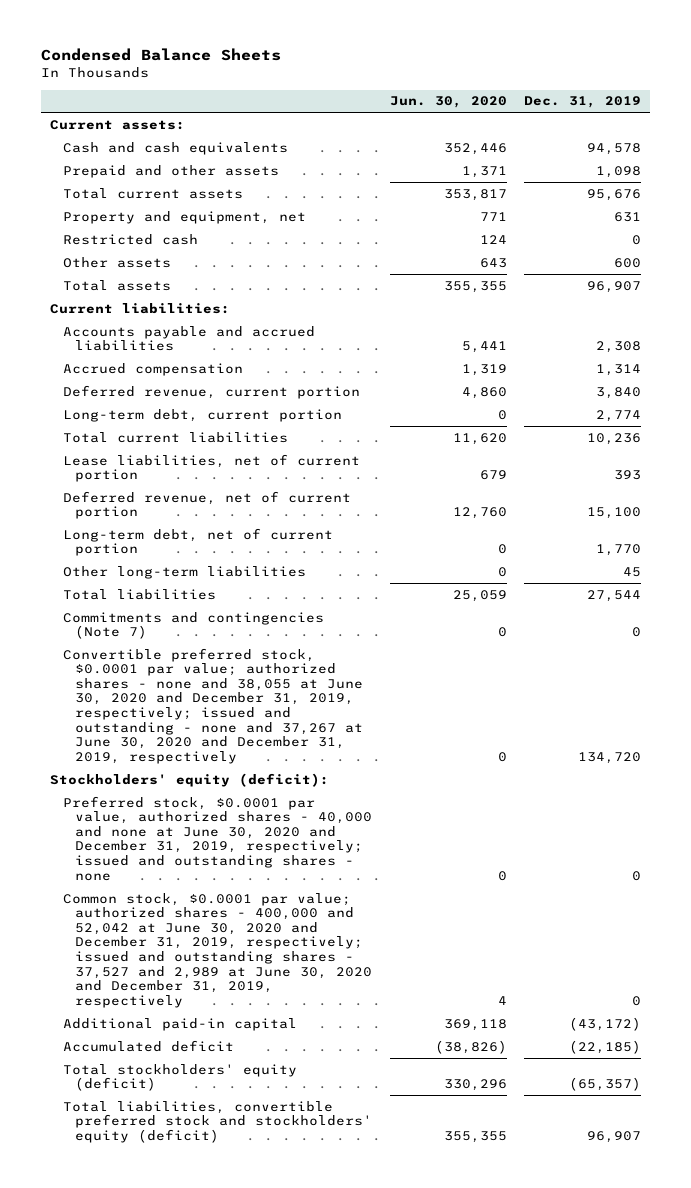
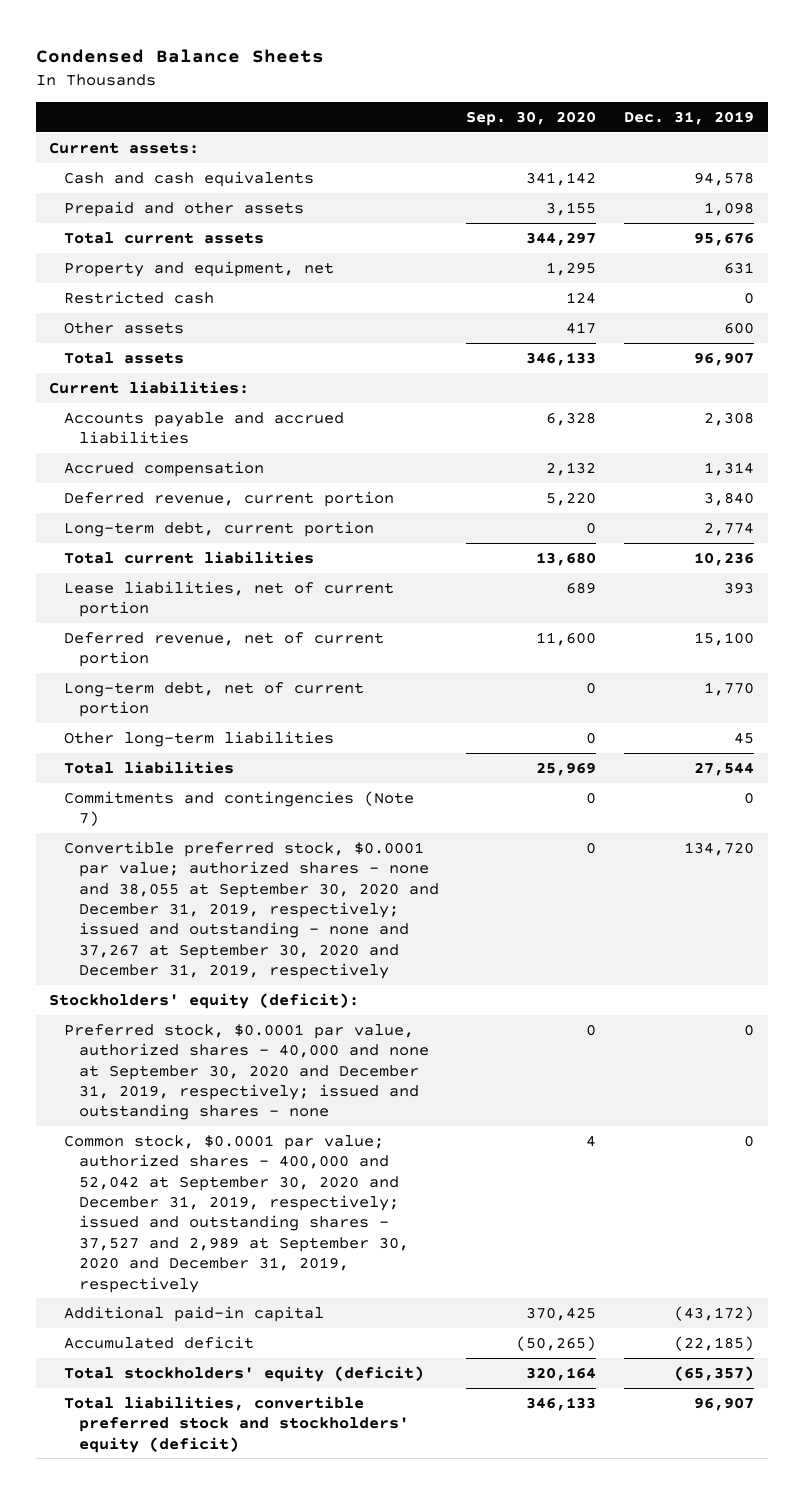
- | Jun. 30, 2020 | Dec. 31, 2019
+ | Sep. 30, 2020 | Dec. 31, 2019
- Convertible preferred stock, $0.0001 par value; authorized shares - none and 38,055 at June 30, 2020 and December 31, 2019, respectively; issued and outstanding - none and 37,267 at June 30, 2020 and December 31, 2019, respectively | 0 | 134,720
+ Convertible preferred stock, $0.0001 par value; authorized shares - none and 38,055 at September 30, 2020 and December 31, 2019, respectively; issued and outstanding - none and 37,267 at September 30, 2020 and December 31, 2019, respectively | 0 | 134,720
- Preferred stock, $0.0001 par value, authorized shares - 40,000 and none at June 30, 2020 and December 31, 2019, respectively; issued and outstanding shares - none | 0 | 0
- Common stock, $0.0001 par value; authorized shares - 400,000 and 52,042 at June 30, 2020 and December 31, 2019, respectively; issued and outstanding shares - 37,527 and 2,989 at June 30, 2020 and December 31, 2019, respectively | 4 | 0
+ Preferred stock, $0.0001 par value, authorized shares - 40,000 and none at September 30, 2020 and December 31, 2019, respectively; issued and outstanding shares - none | 0 | 0
+ Common stock, $0.0001 par value; authorized shares - 400,000 and 52,042 at September 30, 2020 and December 31, 2019, respectively; issued and outstanding shares - 37,527 and 2,989 at September 30, 2020 and December 31, 2019, respectively | 4 | 0

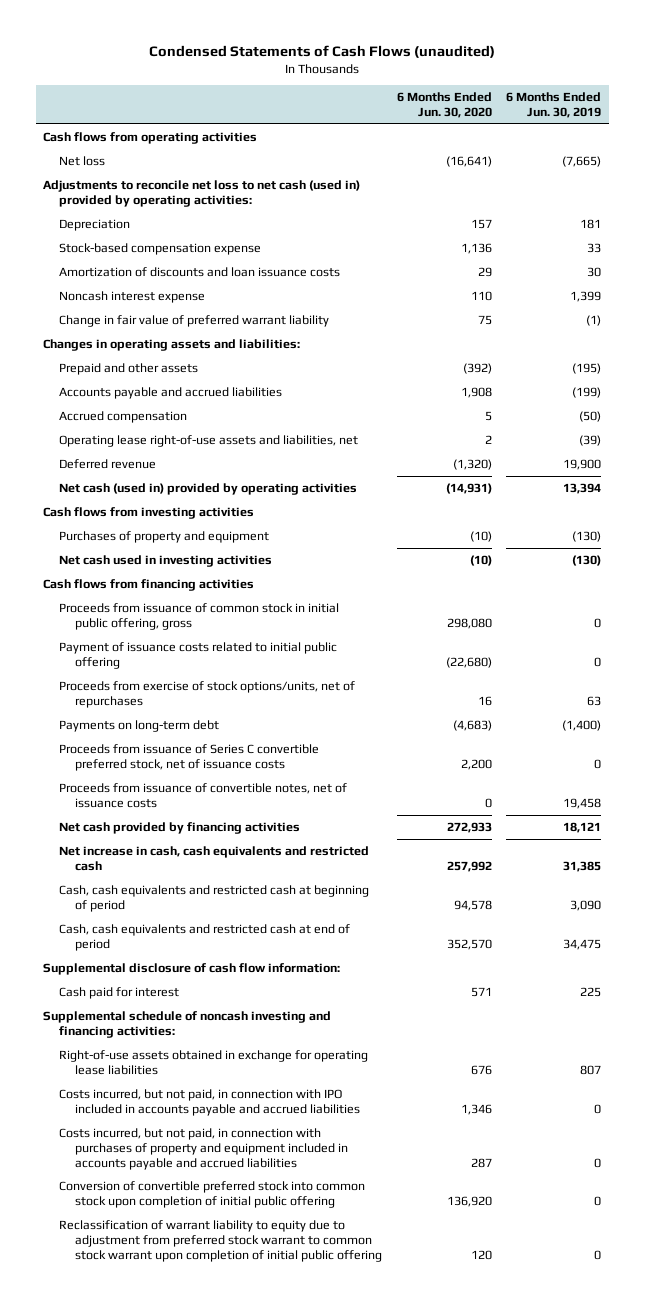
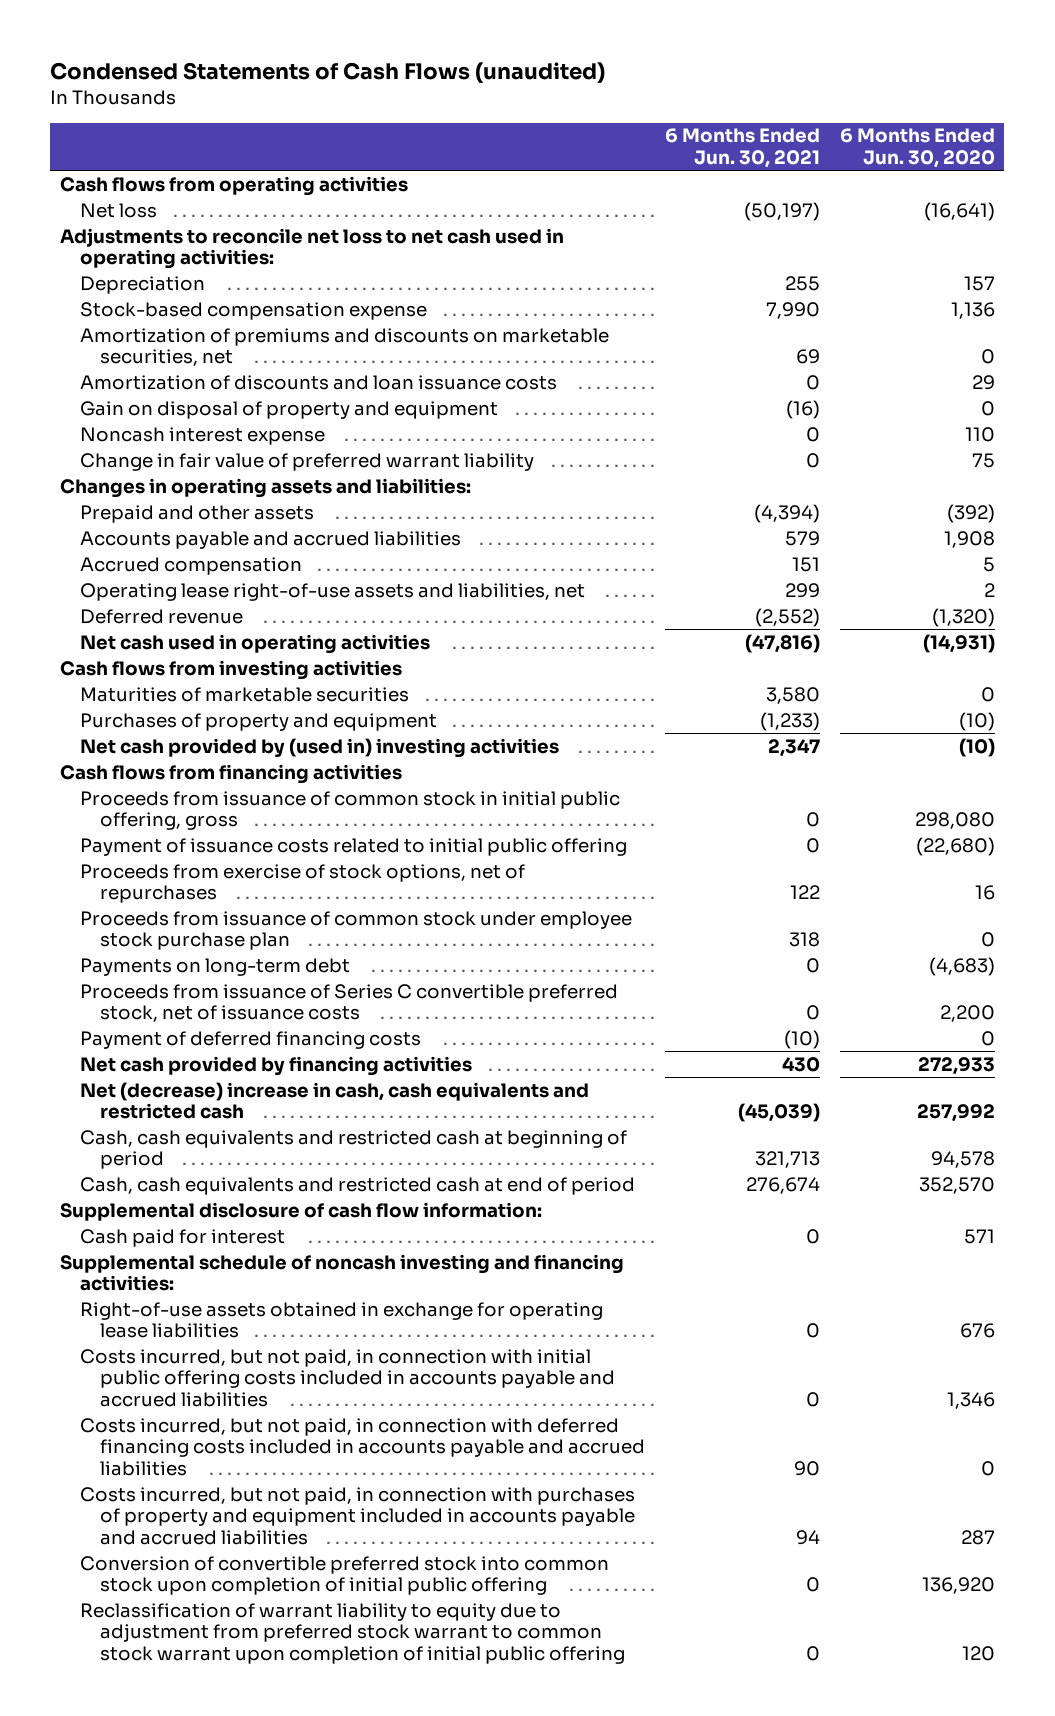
- | 6 Months Ended Jun. 30, 2020 | 6 Months Ended Jun. 30, 2019
+ | 6 Months Ended Jun. 30, 2021 | 6 Months Ended Jun. 30, 2020
- Adjustments to reconcile net loss to net cash (used in) provided by operating activities:
+ Adjustments to reconcile net loss to net cash used in operating activities:
+ Amortization of premiums and discounts on marketable securities, net | 69 | 0
+ Gain on disposal of property and equipment | (16) | 0
- Net cash (used in) provided by operating activities | (14,931) | 13,394
+ Net cash used in operating activities | (47,816) | (14,931)
+ Maturities of marketable securities | 3,580 | 0
- Net cash used in investing activities | (10) | (130)
+ Net cash provided by (used in) investing activities | 2,347 | (10)
- Proceeds from exercise of stock options/units, net of repurchases | 16 | 63
+ Proceeds from exercise of stock options, net of repurchases | 122 | 16
+ Proceeds from issuance of common stock under employee stock purchase plan | 318 | 0
- Proceeds from issuance of convertible notes, net of issuance costs | 0 | 19,458
+ Payment of deferred financing costs | (10) | 0
- Net increase in cash, cash equivalents and restricted cash | 257,992 | 31,385
+ Net (decrease) increase in cash, cash equivalents and restricted cash | (45,039) | 257,992
- Costs incurred, but not paid, in connection with IPO included in accounts payable and accrued liabilities | 1,346 | 0
+ Costs incurred, but not paid, in connection with initial public offering costs included in accounts payable and accrued liabilities | 0 | 1,346
+ Costs incurred, but not paid, in connection with deferred financing costs included in accounts payable and accrued liabilities | 90 | 0

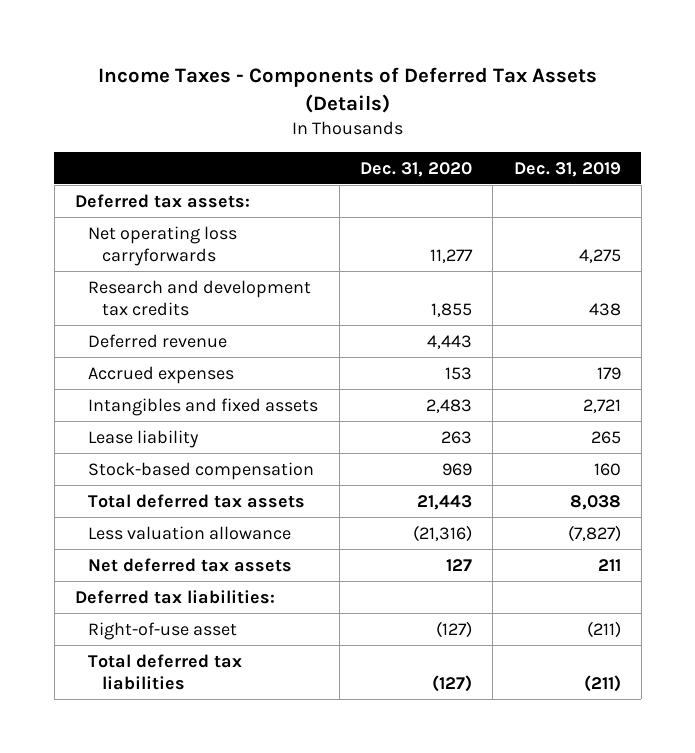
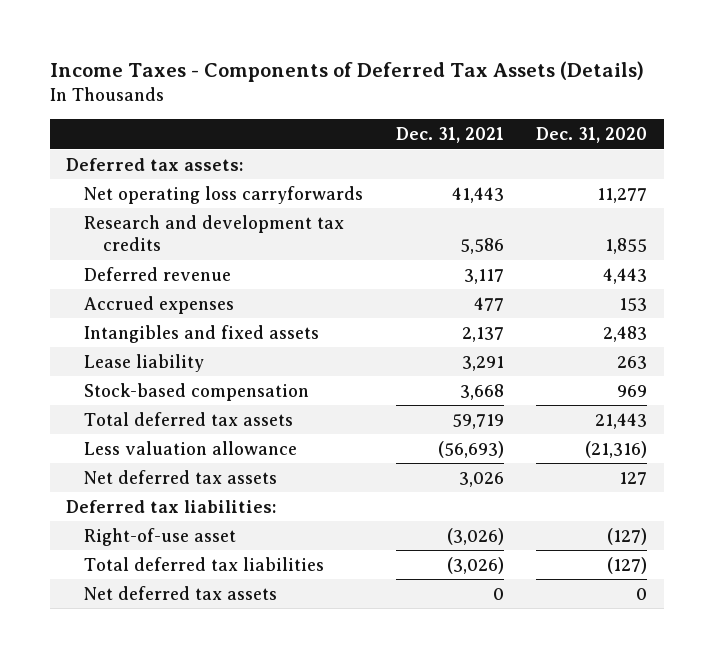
- | Dec. 31, 2020 | Dec. 31, 2019
+ | Dec. 31, 2021 | Dec. 31, 2020
+ Net deferred tax assets | 0 | 0

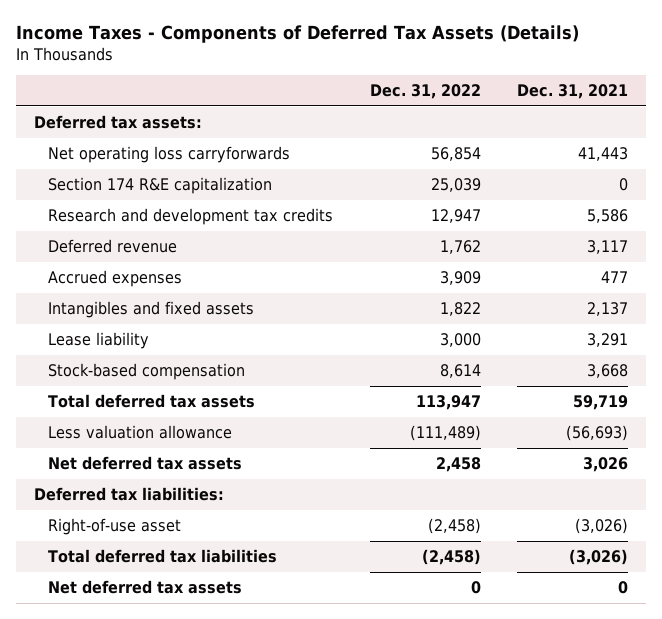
- | Dec. 31, 2021 | Dec. 31, 2020
+ | Dec. 31, 2022 | Dec. 31, 2021
+ Section 174 R&E capitalization | 25,039 | 0

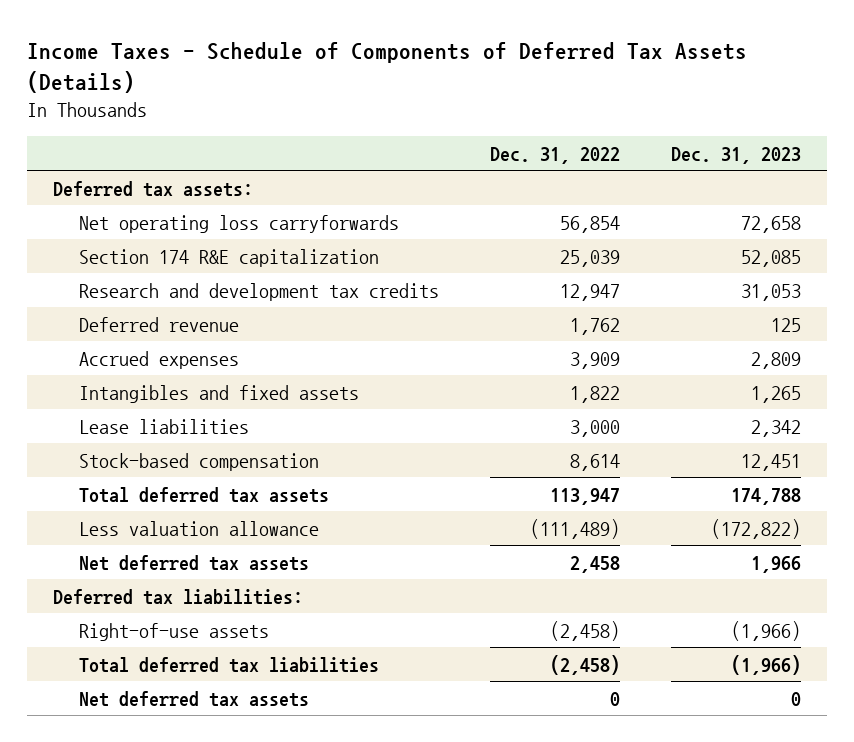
- Income Taxes - Components of Deferred Tax Assets (Details)
+ Income Taxes - Schedule of Components of Deferred Tax Assets (Details)
- | Dec. 31, 2022 | Dec. 31, 2021
+ | Dec. 31, 2022 | Dec. 31, 2023
- Lease liability | 3,000 | 3,291
+ Lease liabilities | 3,000 | 2,342
- Right-of-use asset | (2,458) | (3,026)
+ Right-of-use assets | (2,458) | (1,966)

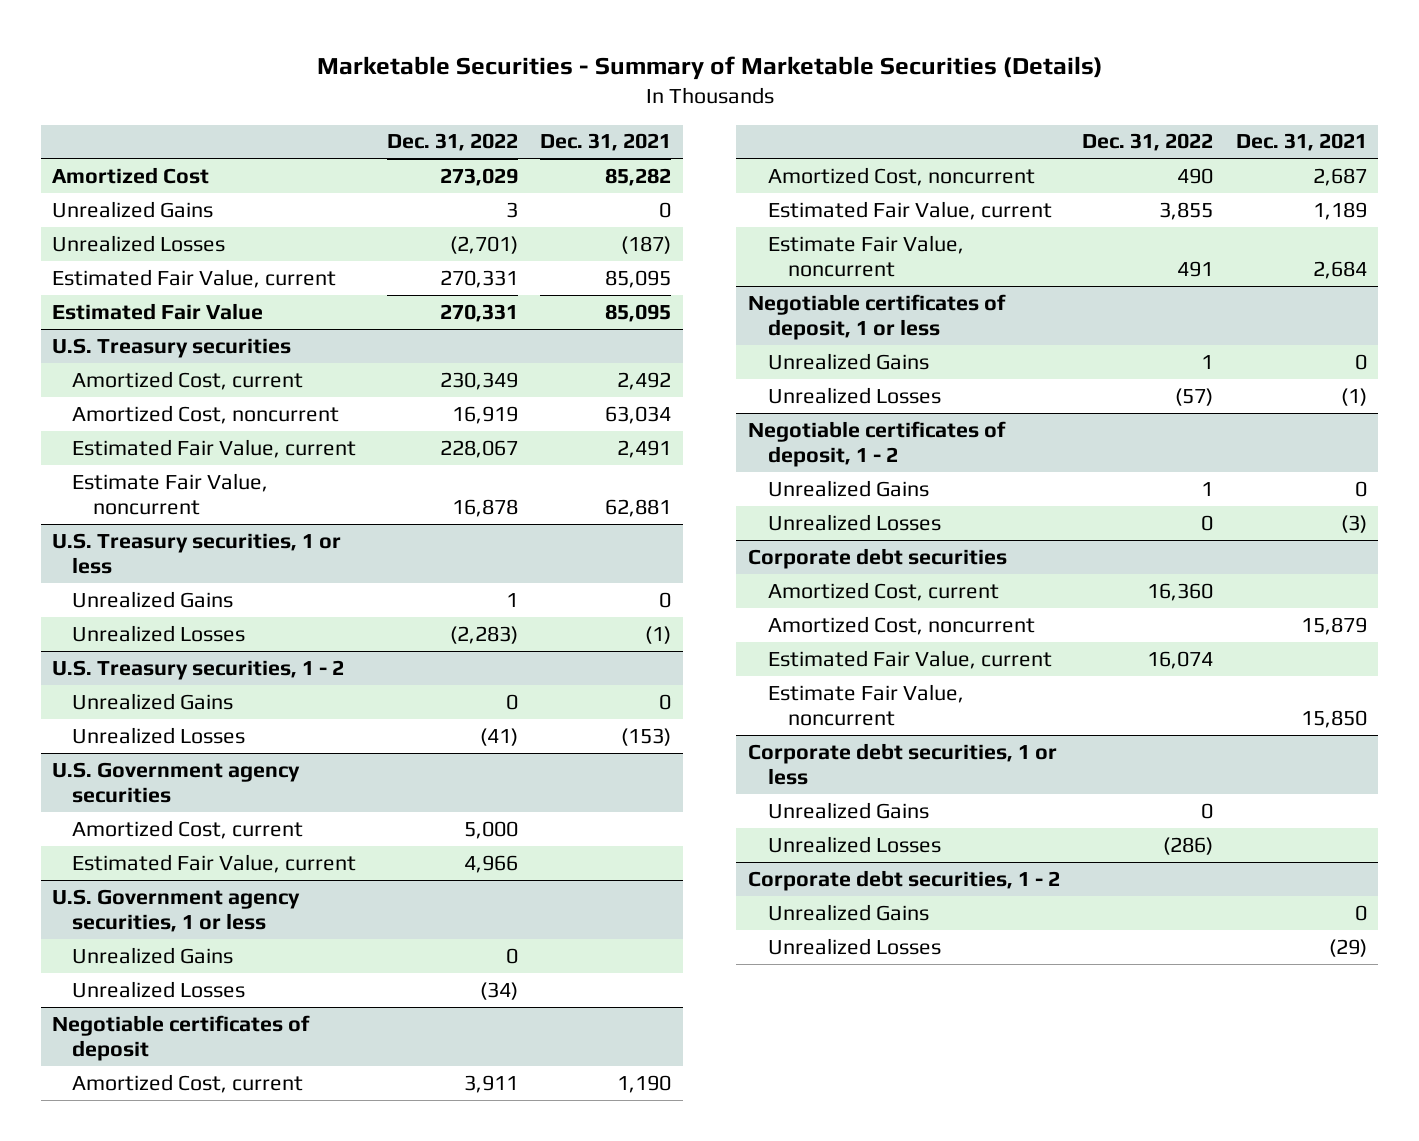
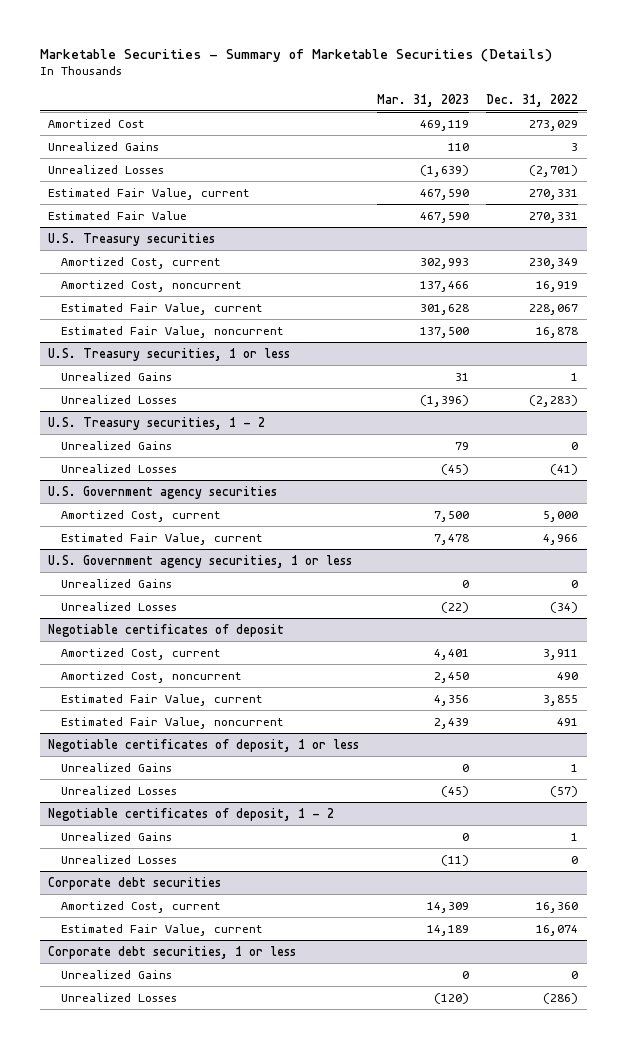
- | Dec. 31, 2022 | Dec. 31, 2021
+ | Mar. 31, 2023 | Dec. 31, 2022
@ U.S. Treasury securities
- Estimate Fair Value, noncurrent | 16,878 | 62,881
+ Estimated Fair Value, noncurrent | 137,500 | 16,878
@ Negotiable certificates of deposit
- Estimate Fair Value, noncurrent | 491 | 2,684
+ Estimated Fair Value, noncurrent | 2,439 | 491
@ Corporate debt securities
- Amortized Cost, noncurrent | | 15,879
- Estimate Fair Value, noncurrent | | 15,850
- Corporate debt securities, 1 - 2
- Unrealized Gains | | 0
- Unrealized Losses | | (29)

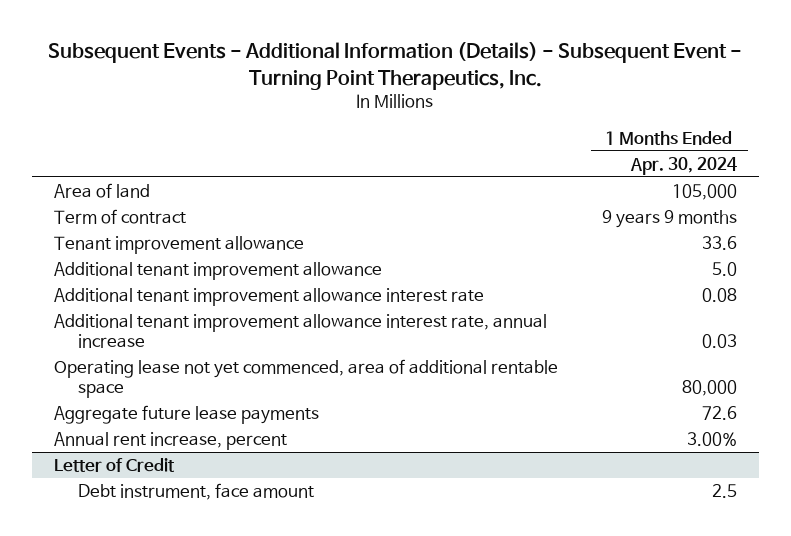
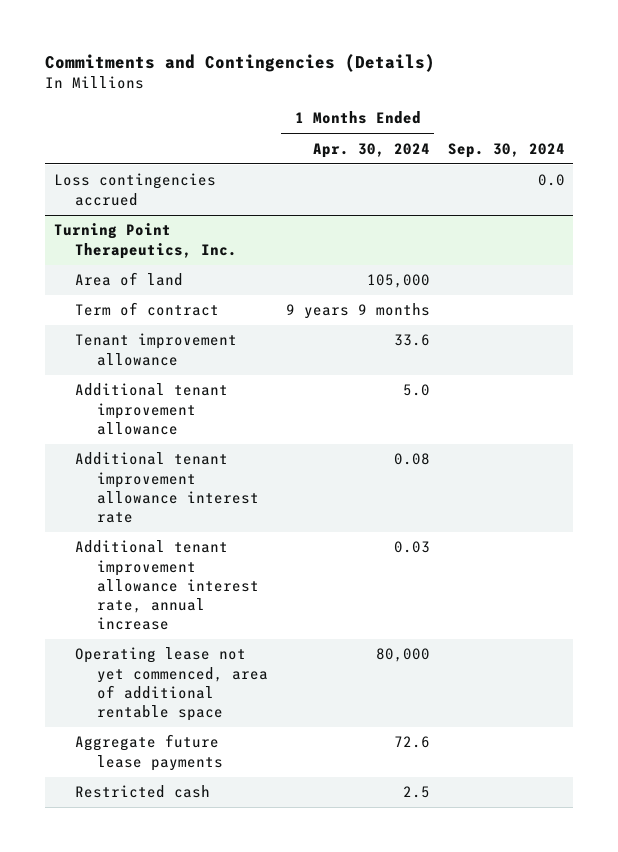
- Subsequent Events - Additional Information (Details) - Subsequent Event - Turning Point Therapeutics, Inc.
+ Commitments and Contingencies (Details)
- | 1 Months Ended Apr. 30, 2024
+ | 1 Months Ended Apr. 30, 2024 | Sep. 30, 2024
+ Loss contingencies accrued | | 0.0
+ Turning Point Therapeutics, Inc.
- Annual rent increase, percent | 3.00%
- Letter of Credit
- Debt instrument, face amount | 2.5
+ Restricted cash | 2.5 |

